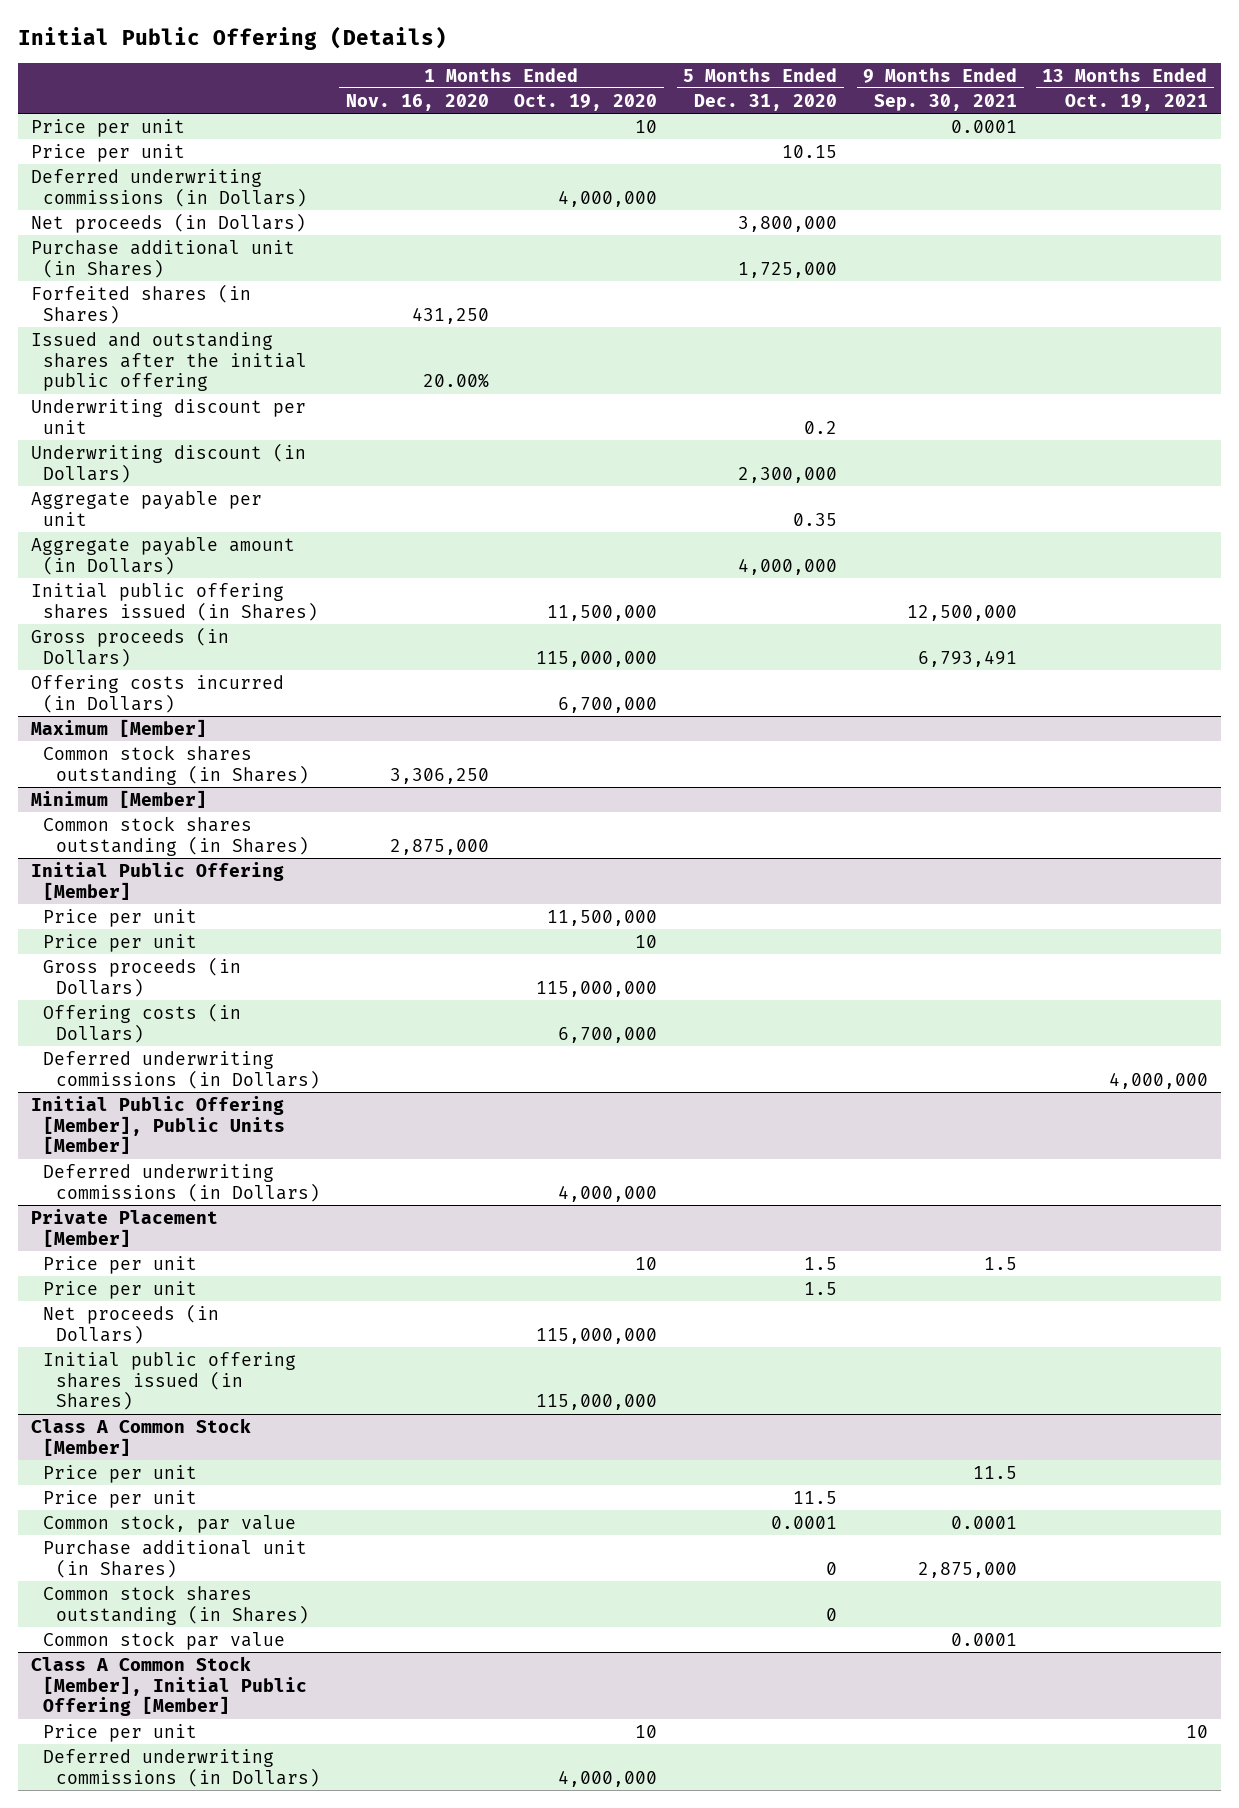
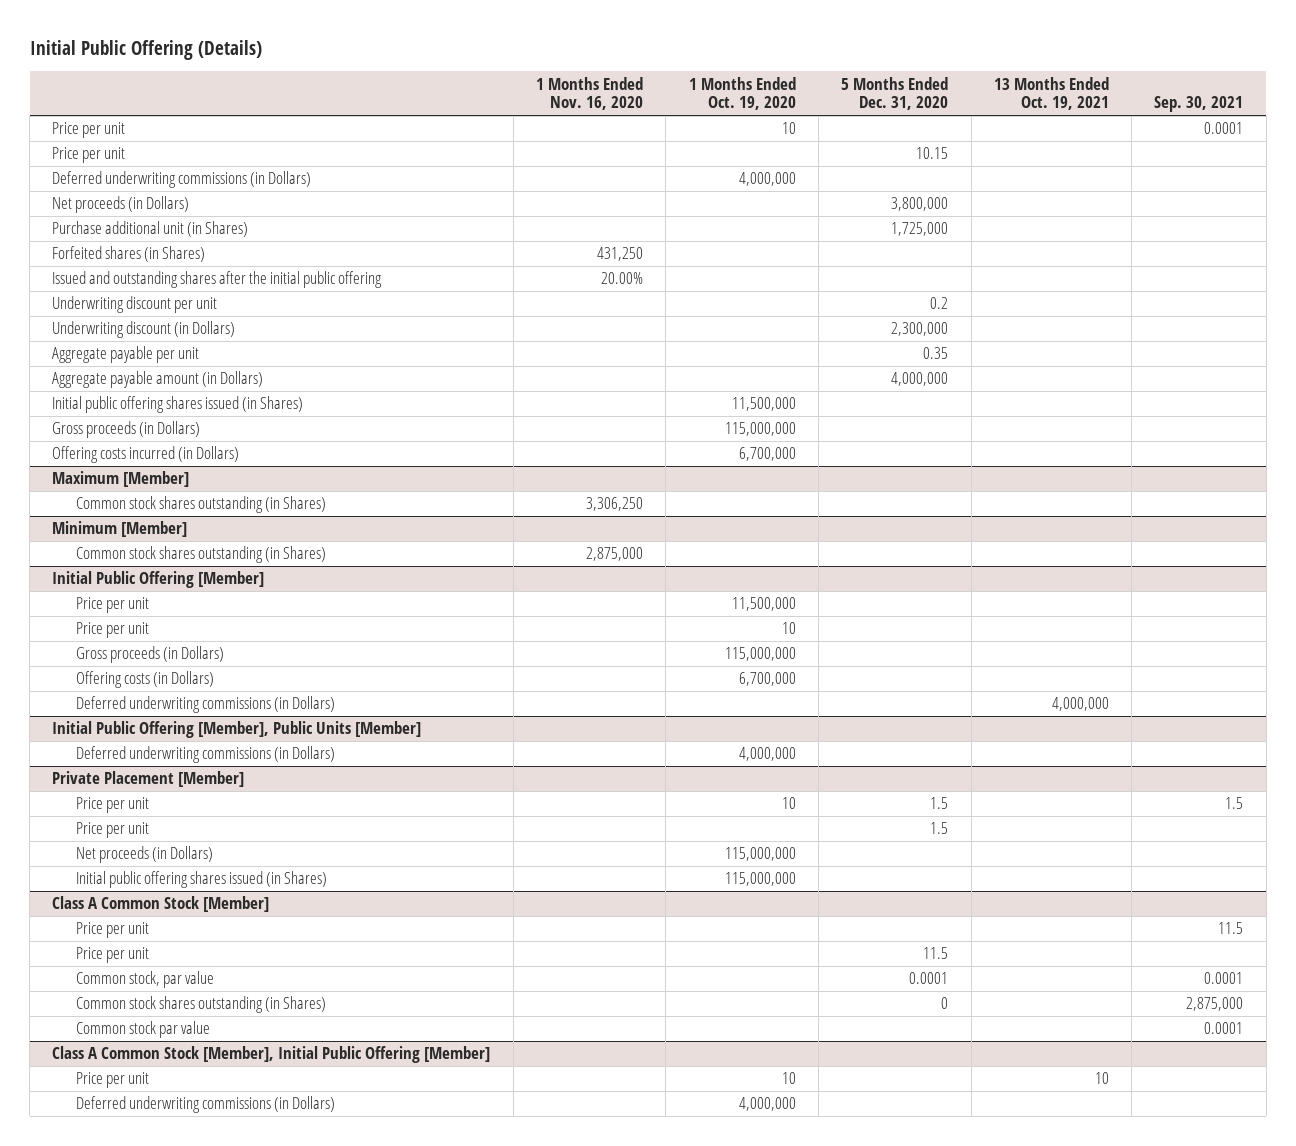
- | 1 Months Ended Nov. 16, 2020 | 1 Months Ended Oct. 19, 2020 | 5 Months Ended Dec. 31, 2020 | 9 Months Ended Sep. 30, 2021 | 13 Months Ended Oct. 19, 2021
+ | 1 Months Ended Nov. 16, 2020 | 1 Months Ended Oct. 19, 2020 | 5 Months Ended Dec. 31, 2020 | 13 Months Ended Oct. 19, 2021 | Sep. 30, 2021
@ Class A Common Stock [Member]
- Purchase additional unit (in Shares) | | | 0 | 2,875,000 |

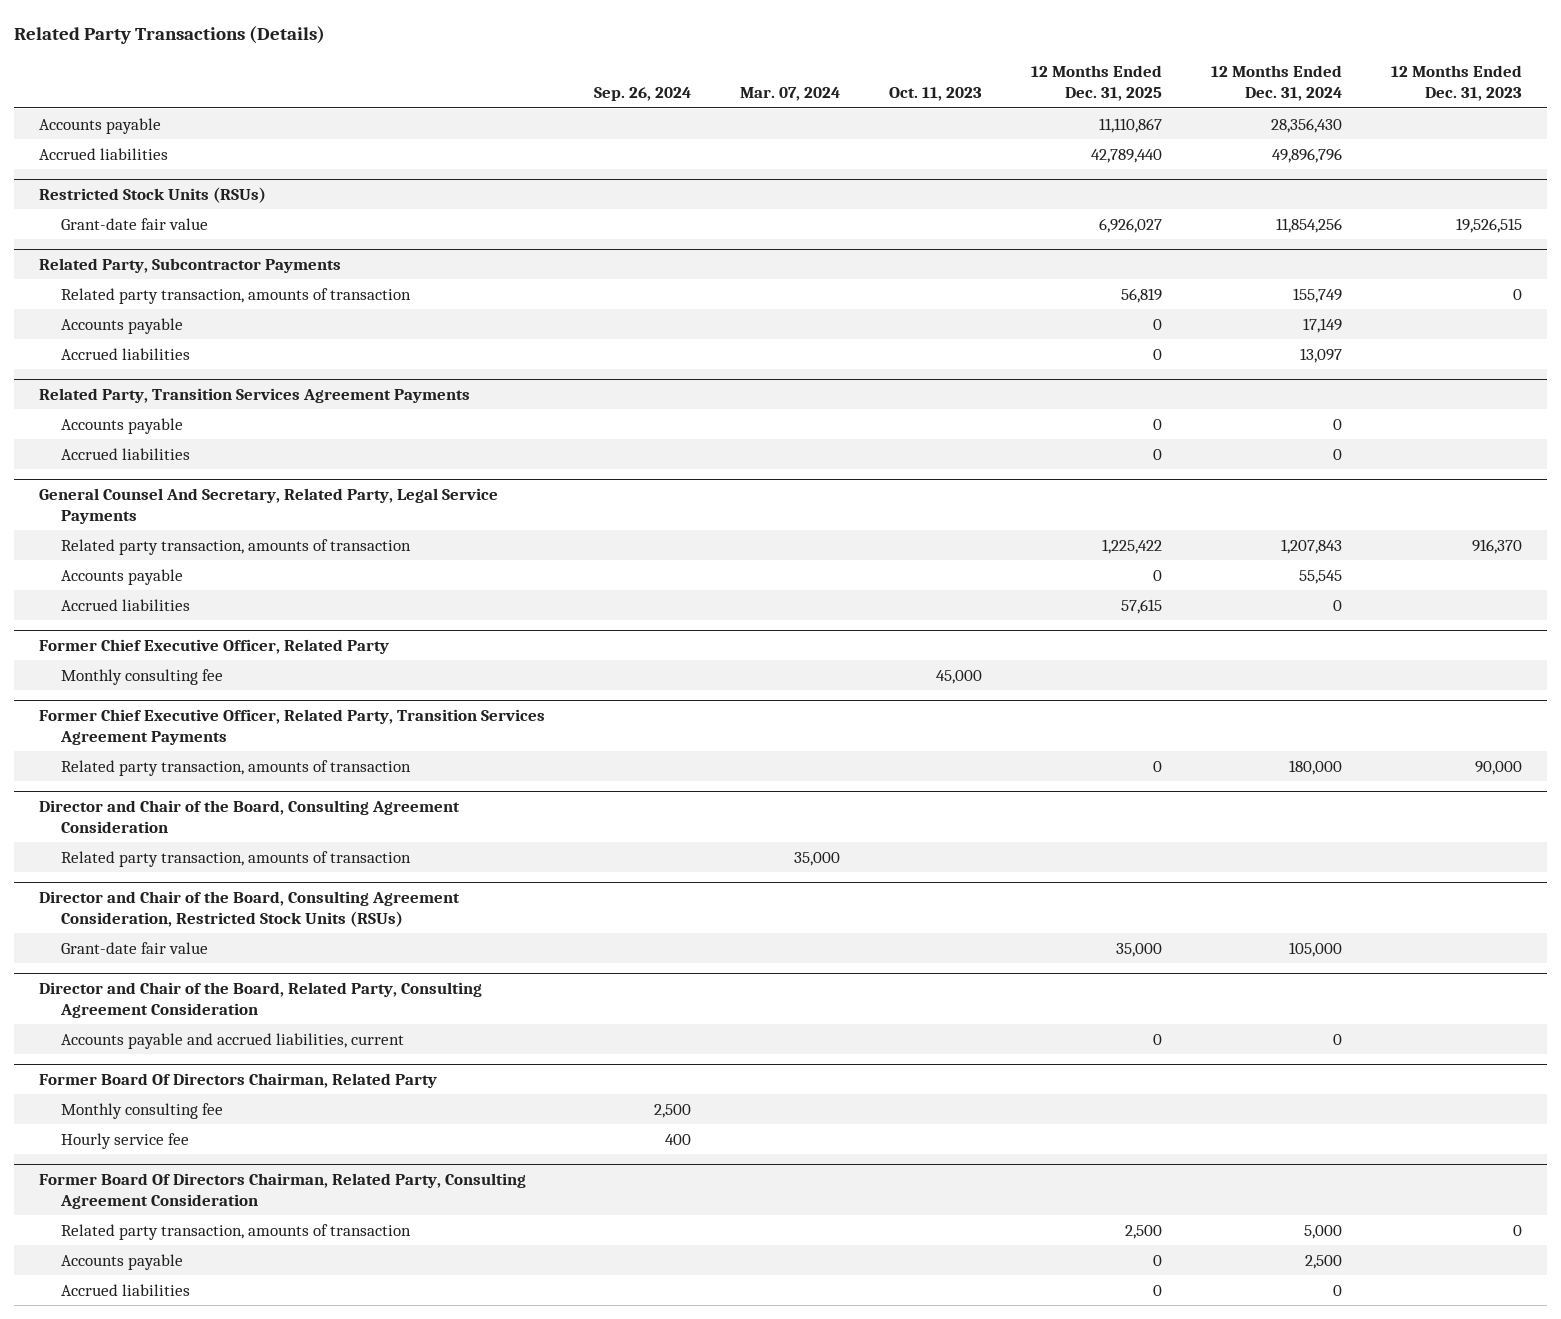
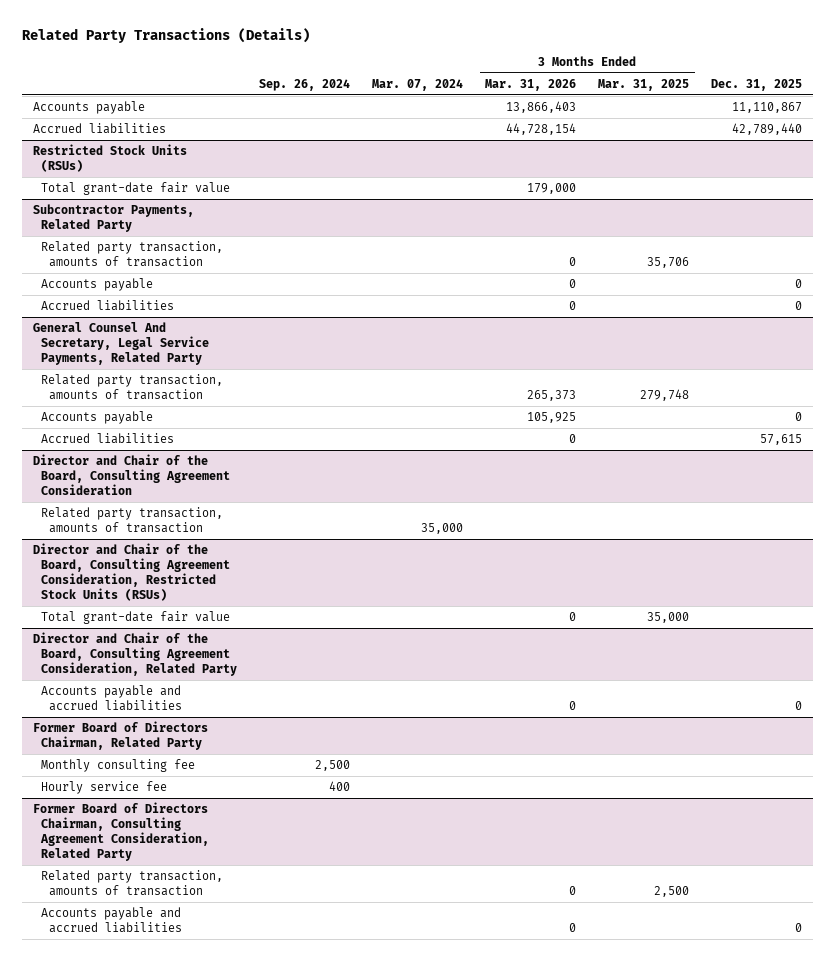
- | Sep. 26, 2024 | Mar. 07, 2024 | Oct. 11, 2023 | 12 Months Ended Dec. 31, 2025 | 12 Months Ended Dec. 31, 2024 | 12 Months Ended Dec. 31, 2023
+ | Sep. 26, 2024 | Mar. 07, 2024 | 3 Months Ended Mar. 31, 2026 | 3 Months Ended Mar. 31, 2025 | Dec. 31, 2025
@ Restricted Stock Units (RSUs)
- Grant-date fair value | | | | 6,926,027 | 11,854,256 | 19,526,515
- Related Party, Subcontractor Payments
@ Restricted Stock Units (RSUs)
+ Total grant-date fair value | | | 179,000 | |
+ Subcontractor Payments, Related Party
- Related Party, Transition Services Agreement Payments
- Accounts payable | | | | 0 | 0 |
- Accrued liabilities | | | | 0 | 0 |
- General Counsel And Secretary, Related Party, Legal Service Payments
+ General Counsel And Secretary, Legal Service Payments, Related Party
- Former Chief Executive Officer, Related Party
- Monthly consulting fee | | | 45,000 | | |
- Former Chief Executive Officer, Related Party, Transition Services Agreement Payments
- Related party transaction, amounts of transaction | | | | 0 | 180,000 | 90,000
@ Director and Chair of the Board, Consulting Agreement Consideration, Restricted Stock Units (RSUs)
- Grant-date fair value | | | | 35,000 | 105,000 |
- Director and Chair of the Board, Related Party, Consulting Agreement Consideration
- Accounts payable and accrued liabilities, current | | | | 0 | 0 |
- Former Board Of Directors Chairman, Related Party
@ Director and Chair of the Board, Consulting Agreement Consideration, Restricted Stock Units (RSUs)
+ Total grant-date fair value | | | 0 | 35,000 |
+ Director and Chair of the Board, Consulting Agreement Consideration, Related Party
+ Accounts payable and accrued liabilities | | | 0 | | 0
+ Former Board of Directors Chairman, Related Party
- Former Board Of Directors Chairman, Related Party, Consulting Agreement Consideration
+ Former Board of Directors Chairman, Consulting Agreement Consideration, Related Party
- Accounts payable | | | | 0 | 2,500 |
- Accrued liabilities | | | | 0 | 0 |
+ Accounts payable and accrued liabilities | | | 0 | | 0

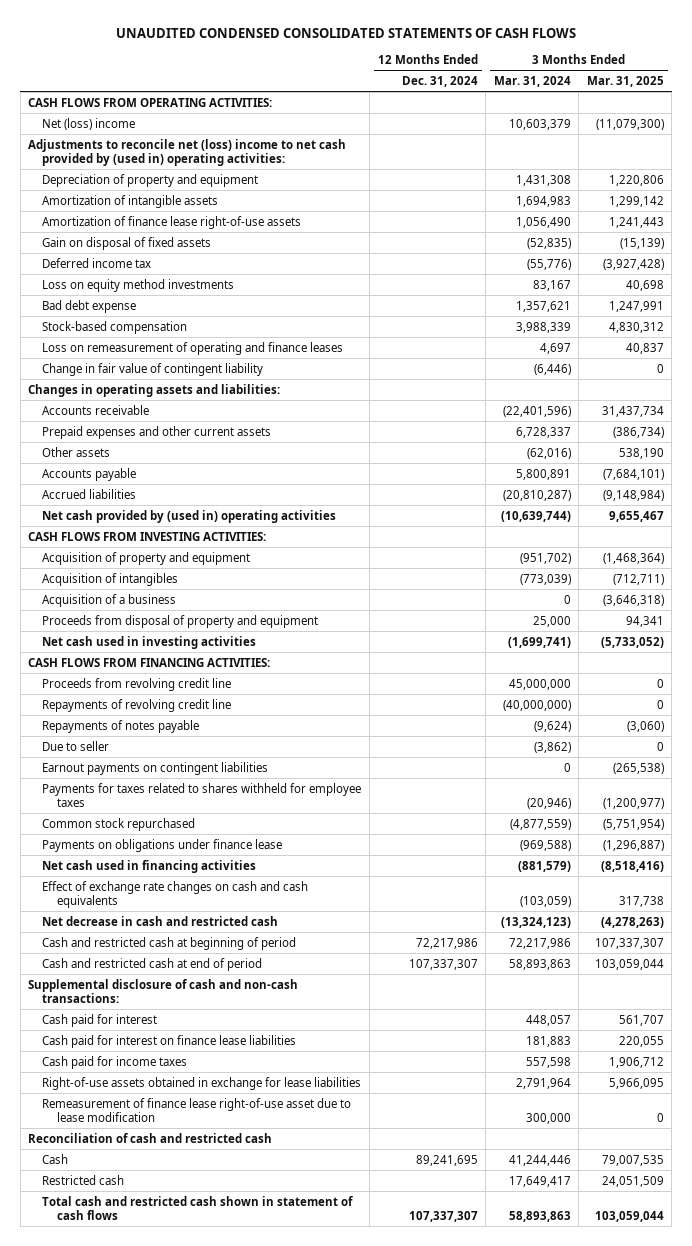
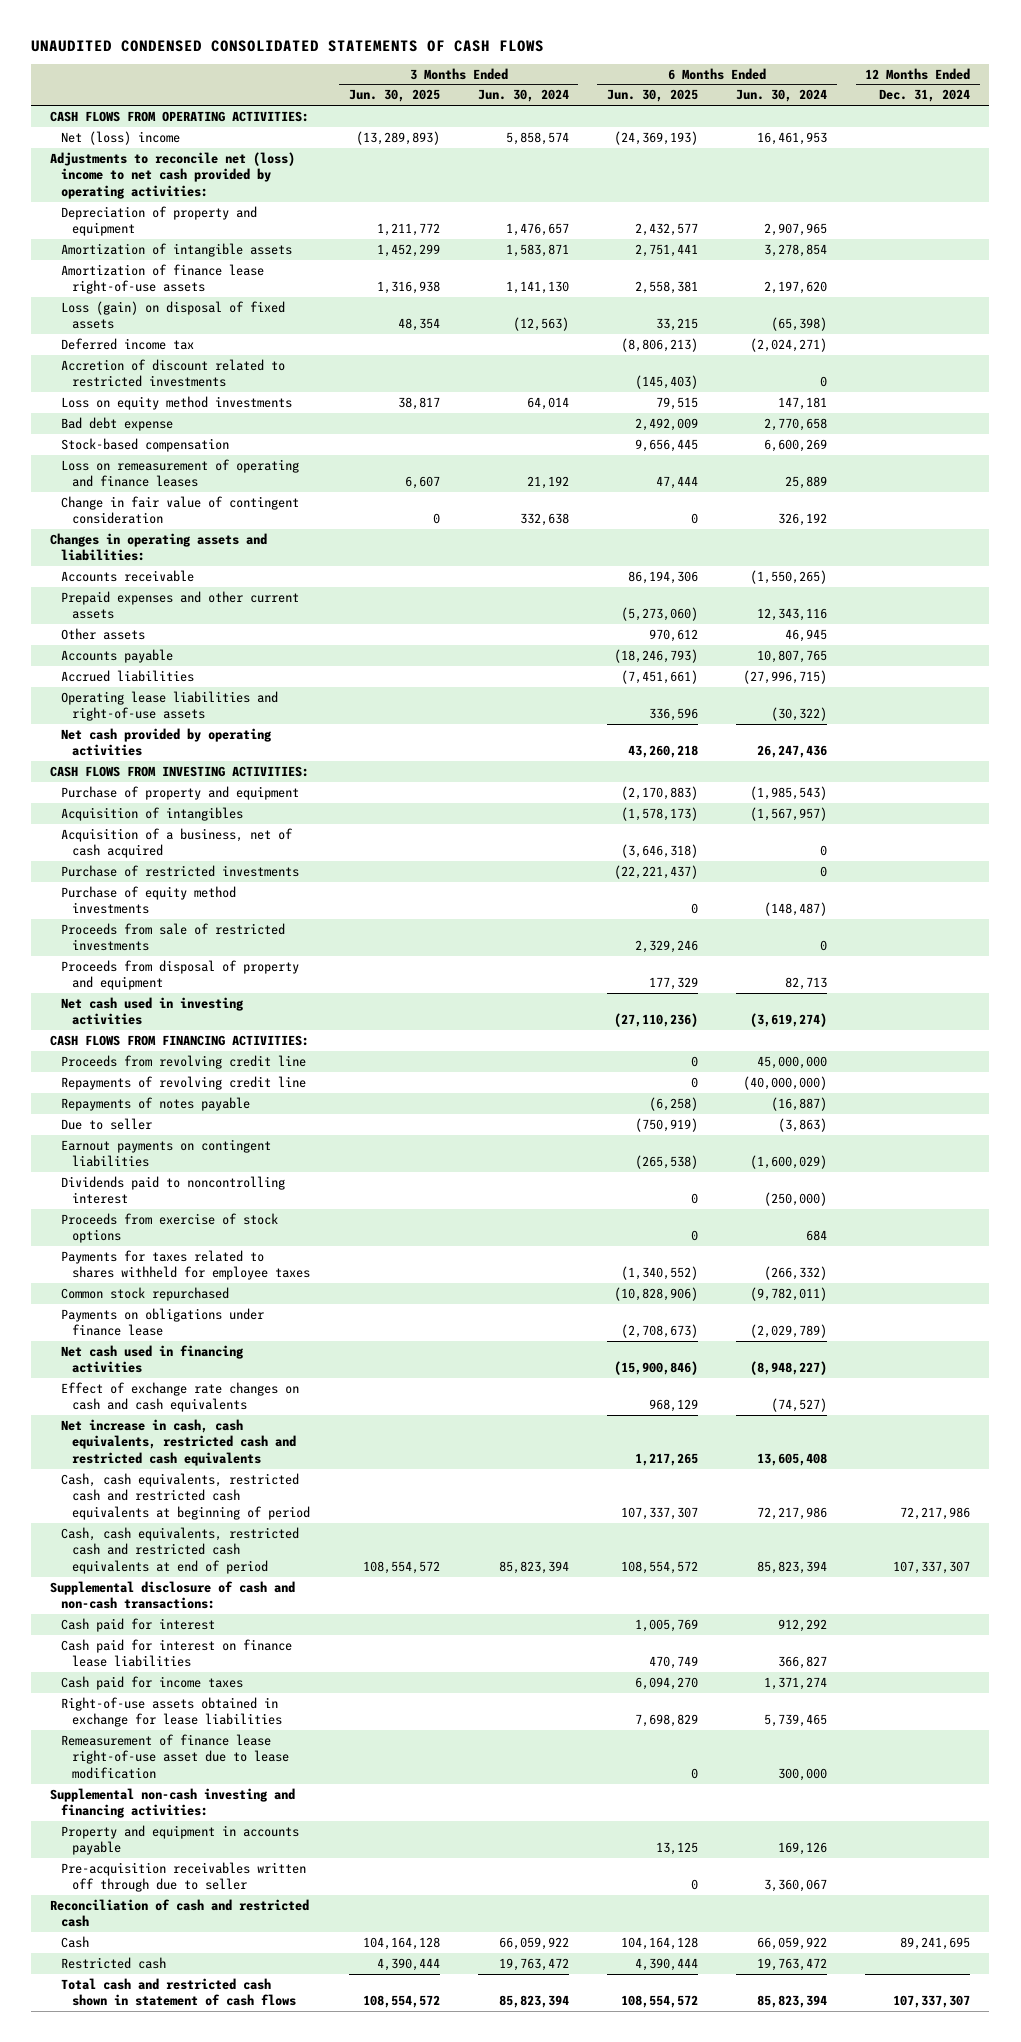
- | 12 Months Ended Dec. 31, 2024 | 3 Months Ended Mar. 31, 2024 | 3 Months Ended Mar. 31, 2025
+ | 3 Months Ended Jun. 30, 2025 | 3 Months Ended Jun. 30, 2024 | 6 Months Ended Jun. 30, 2025 | 6 Months Ended Jun. 30, 2024 | 12 Months Ended Dec. 31, 2024
- Adjustments to reconcile net (loss) income to net cash provided by (used in) operating activities:
+ Adjustments to reconcile net (loss) income to net cash provided by operating activities:
- Gain on disposal of fixed assets | | (52,835) | (15,139)
+ Loss (gain) on disposal of fixed assets | 48,354 | (12,563) | 33,215 | (65,398) |
+ Accretion of discount related to restricted investments | | | (145,403) | 0 |
- Change in fair value of contingent liability | | (6,446) | 0
+ Change in fair value of contingent consideration | 0 | 332,638 | 0 | 326,192 |
- Net cash provided by (used in) operating activities | | (10,639,744) | 9,655,467
+ Operating lease liabilities and right-of-use assets | | | 336,596 | (30,322) |
+ Net cash provided by operating activities | | | 43,260,218 | 26,247,436 |
- Acquisition of property and equipment | | (951,702) | (1,468,364)
+ Purchase of property and equipment | | | (2,170,883) | (1,985,543) |
- Acquisition of a business | | 0 | (3,646,318)
+ Acquisition of a business, net of cash acquired | | | (3,646,318) | 0 |
+ Purchase of restricted investments | | | (22,221,437) | 0 |
+ Purchase of equity method investments | | | 0 | (148,487) |
+ Proceeds from sale of restricted investments | | | 2,329,246 | 0 |
+ Dividends paid to noncontrolling interest | | | 0 | (250,000) |
+ Proceeds from exercise of stock options | | | 0 | 684 |
- Net decrease in cash and restricted cash | | (13,324,123) | (4,278,263)
- Cash and restricted cash at beginning of period | 72,217,986 | 72,217,986 | 107,337,307
- Cash and restricted cash at end of period | 107,337,307 | 58,893,863 | 103,059,044
+ Net increase in cash, cash equivalents, restricted cash and restricted cash equivalents | | | 1,217,265 | 13,605,408 |
+ Cash, cash equivalents, restricted cash and restricted cash equivalents at beginning of period | | | 107,337,307 | 72,217,986 | 72,217,986
+ Cash, cash equivalents, restricted cash and restricted cash equivalents at end of period | 108,554,572 | 85,823,394 | 108,554,572 | 85,823,394 | 107,337,307
+ Supplemental non-cash investing and financing activities:
+ Property and equipment in accounts payable | | | 13,125 | 169,126 |
+ Pre-acquisition receivables written off through due to seller | | | 0 | 3,360,067 |

